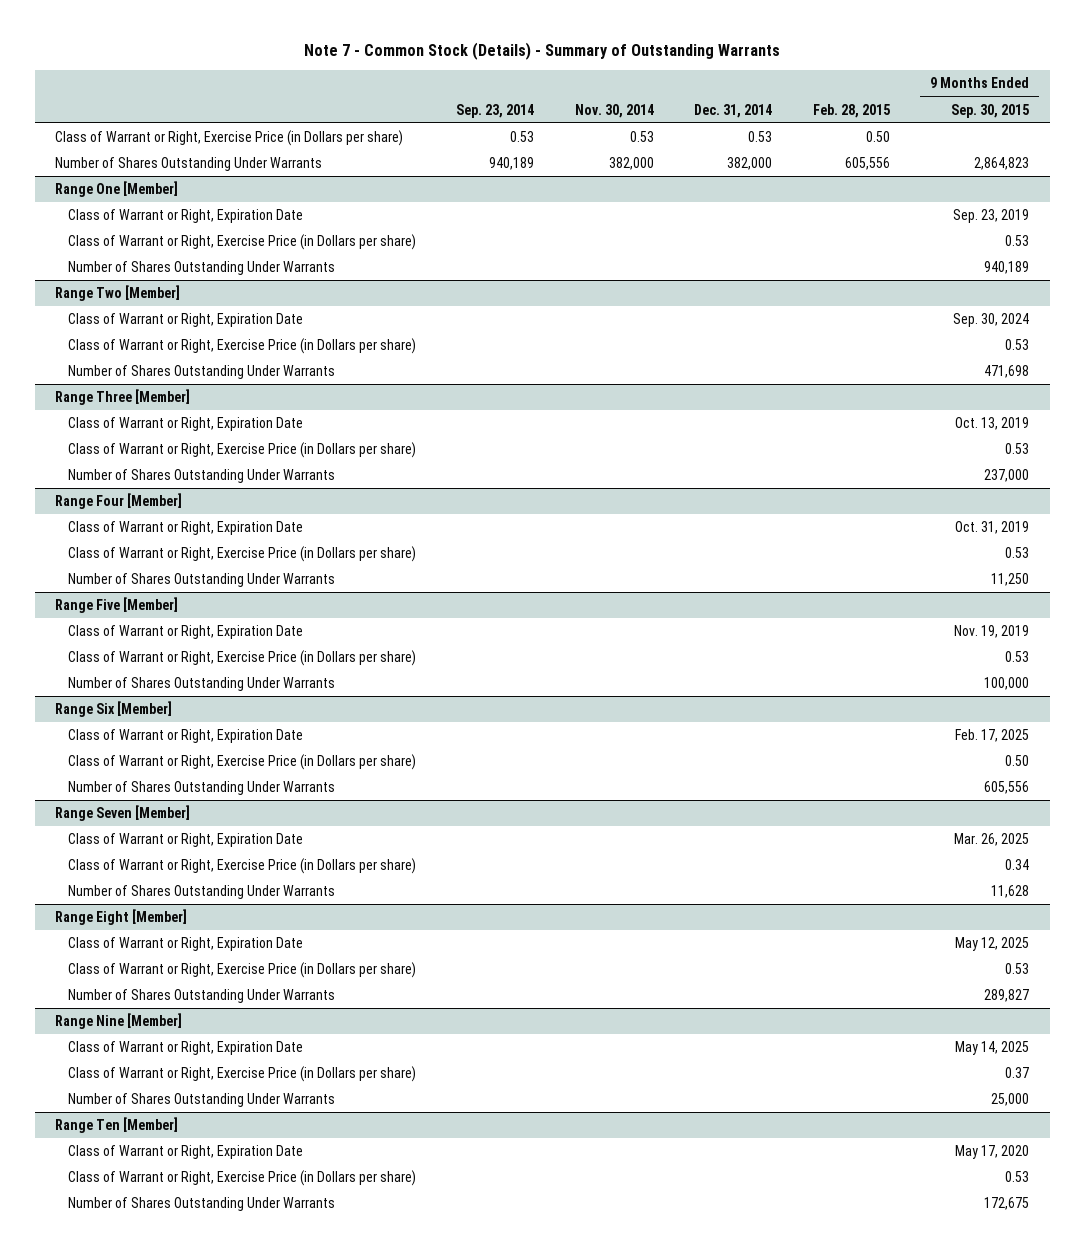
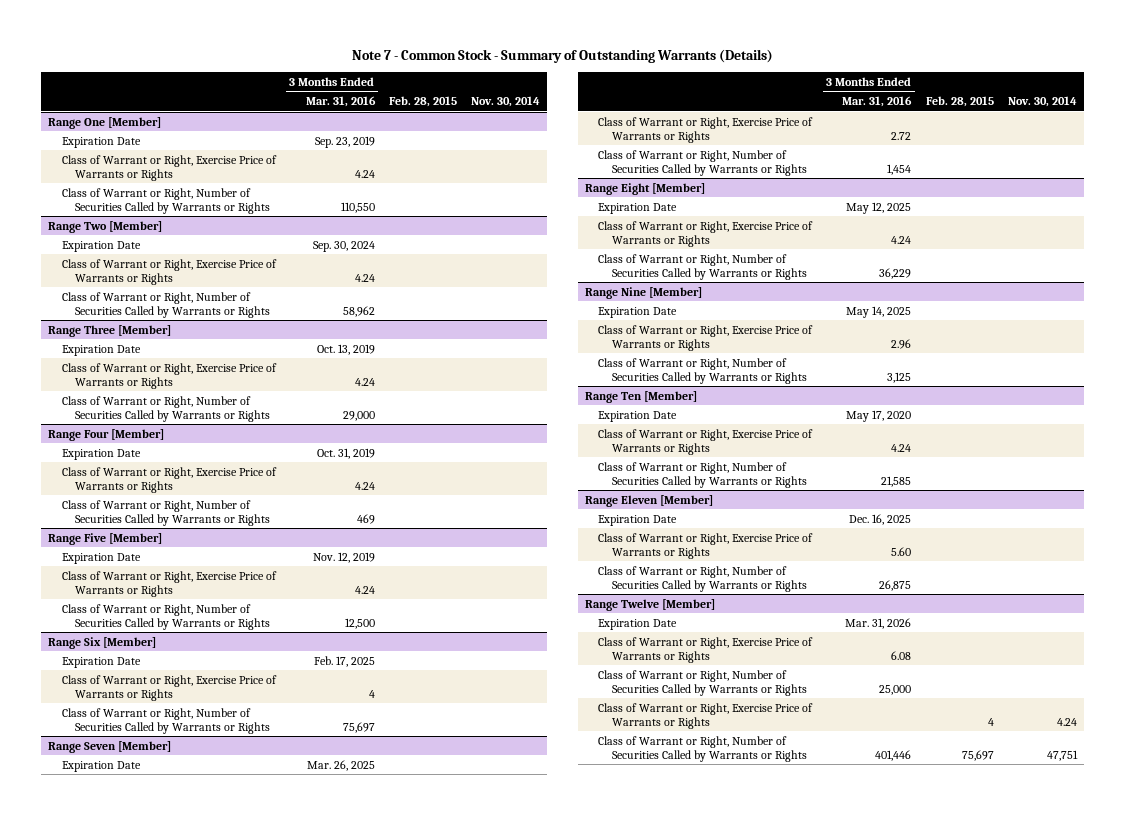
- Note 7 - Common Stock (Details) - Summary of Outstanding Warrants
+ Note 7 - Common Stock - Summary of Outstanding Warrants (Details)
- | Sep. 23, 2014 | Nov. 30, 2014 | Dec. 31, 2014 | Feb. 28, 2015 | 9 Months Ended Sep. 30, 2015
+ | 3 Months Ended Mar. 31, 2016 | Feb. 28, 2015 | Nov. 30, 2014
- Class of Warrant or Right, Exercise Price (in Dollars per share) | 0.53 | 0.53 | 0.53 | 0.50 |
- Number of Shares Outstanding Under Warrants | 940,189 | 382,000 | 382,000 | 605,556 | 2,864,823
@ Range One [Member]
- Class of Warrant or Right, Expiration Date | | | | | Sep. 23, 2019
- Class of Warrant or Right, Exercise Price (in Dollars per share) | | | | | 0.53
- Number of Shares Outstanding Under Warrants | | | | | 940,189
+ Expiration Date | Sep. 23, 2019 | |
+ Class of Warrant or Right, Exercise Price of Warrants or Rights | 4.24 | |
+ Class of Warrant or Right, Number of Securities Called by Warrants or Rights | 110,550 | |
@ Range Two [Member]
- Class of Warrant or Right, Expiration Date | | | | | Sep. 30, 2024
- Class of Warrant or Right, Exercise Price (in Dollars per share) | | | | | 0.53
- Number of Shares Outstanding Under Warrants | | | | | 471,698
+ Expiration Date | Sep. 30, 2024 | |
+ Class of Warrant or Right, Exercise Price of Warrants or Rights | 4.24 | |
+ Class of Warrant or Right, Number of Securities Called by Warrants or Rights | 58,962 | |
@ Range Three [Member]
- Class of Warrant or Right, Expiration Date | | | | | Oct. 13, 2019
- Class of Warrant or Right, Exercise Price (in Dollars per share) | | | | | 0.53
- Number of Shares Outstanding Under Warrants | | | | | 237,000
+ Expiration Date | Oct. 13, 2019 | |
+ Class of Warrant or Right, Exercise Price of Warrants or Rights | 4.24 | |
+ Class of Warrant or Right, Number of Securities Called by Warrants or Rights | 29,000 | |
@ Range Four [Member]
- Class of Warrant or Right, Expiration Date | | | | | Oct. 31, 2019
- Class of Warrant or Right, Exercise Price (in Dollars per share) | | | | | 0.53
- Number of Shares Outstanding Under Warrants | | | | | 11,250
+ Expiration Date | Oct. 31, 2019 | |
+ Class of Warrant or Right, Exercise Price of Warrants or Rights | 4.24 | |
+ Class of Warrant or Right, Number of Securities Called by Warrants or Rights | 469 | |
@ Range Five [Member]
- Class of Warrant or Right, Expiration Date | | | | | Nov. 19, 2019
- Class of Warrant or Right, Exercise Price (in Dollars per share) | | | | | 0.53
- Number of Shares Outstanding Under Warrants | | | | | 100,000
+ Expiration Date | Nov. 12, 2019 | |
+ Class of Warrant or Right, Exercise Price of Warrants or Rights | 4.24 | |
+ Class of Warrant or Right, Number of Securities Called by Warrants or Rights | 12,500 | |
@ Range Six [Member]
- Class of Warrant or Right, Expiration Date | | | | | Feb. 17, 2025
- Class of Warrant or Right, Exercise Price (in Dollars per share) | | | | | 0.50
- Number of Shares Outstanding Under Warrants | | | | | 605,556
+ Expiration Date | Feb. 17, 2025 | |
+ Class of Warrant or Right, Exercise Price of Warrants or Rights | 4 | |
+ Class of Warrant or Right, Number of Securities Called by Warrants or Rights | 75,697 | |
@ Range Seven [Member]
- Class of Warrant or Right, Expiration Date | | | | | Mar. 26, 2025
- Class of Warrant or Right, Exercise Price (in Dollars per share) | | | | | 0.34
- Number of Shares Outstanding Under Warrants | | | | | 11,628
+ Expiration Date | Mar. 26, 2025 | |
+ Class of Warrant or Right, Exercise Price of Warrants or Rights | 2.72 | |
+ Class of Warrant or Right, Number of Securities Called by Warrants or Rights | 1,454 | |
@ Range Eight [Member]
- Class of Warrant or Right, Expiration Date | | | | | May 12, 2025
- Class of Warrant or Right, Exercise Price (in Dollars per share) | | | | | 0.53
- Number of Shares Outstanding Under Warrants | | | | | 289,827
+ Expiration Date | May 12, 2025 | |
+ Class of Warrant or Right, Exercise Price of Warrants or Rights | 4.24 | |
+ Class of Warrant or Right, Number of Securities Called by Warrants or Rights | 36,229 | |
@ Range Nine [Member]
- Class of Warrant or Right, Expiration Date | | | | | May 14, 2025
- Class of Warrant or Right, Exercise Price (in Dollars per share) | | | | | 0.37
- Number of Shares Outstanding Under Warrants | | | | | 25,000
+ Expiration Date | May 14, 2025 | |
+ Class of Warrant or Right, Exercise Price of Warrants or Rights | 2.96 | |
+ Class of Warrant or Right, Number of Securities Called by Warrants or Rights | 3,125 | |
@ Range Ten [Member]
- Class of Warrant or Right, Expiration Date | | | | | May 17, 2020
- Class of Warrant or Right, Exercise Price (in Dollars per share) | | | | | 0.53
- Number of Shares Outstanding Under Warrants | | | | | 172,675
+ Expiration Date | May 17, 2020 | |
+ Class of Warrant or Right, Exercise Price of Warrants or Rights | 4.24 | |
+ Class of Warrant or Right, Number of Securities Called by Warrants or Rights | 21,585 | |
+ Range Eleven [Member]
+ Expiration Date | Dec. 16, 2025 | |
+ Class of Warrant or Right, Exercise Price of Warrants or Rights | 5.60 | |
+ Class of Warrant or Right, Number of Securities Called by Warrants or Rights | 26,875 | |
+ Range Twelve [Member]
+ Expiration Date | Mar. 31, 2026 | |
+ Class of Warrant or Right, Exercise Price of Warrants or Rights | 6.08 | |
+ Class of Warrant or Right, Number of Securities Called by Warrants or Rights | 25,000 | |
+ Class of Warrant or Right, Exercise Price of Warrants or Rights | | 4 | 4.24
+ Class of Warrant or Right, Number of Securities Called by Warrants or Rights | 401,446 | 75,697 | 47,751

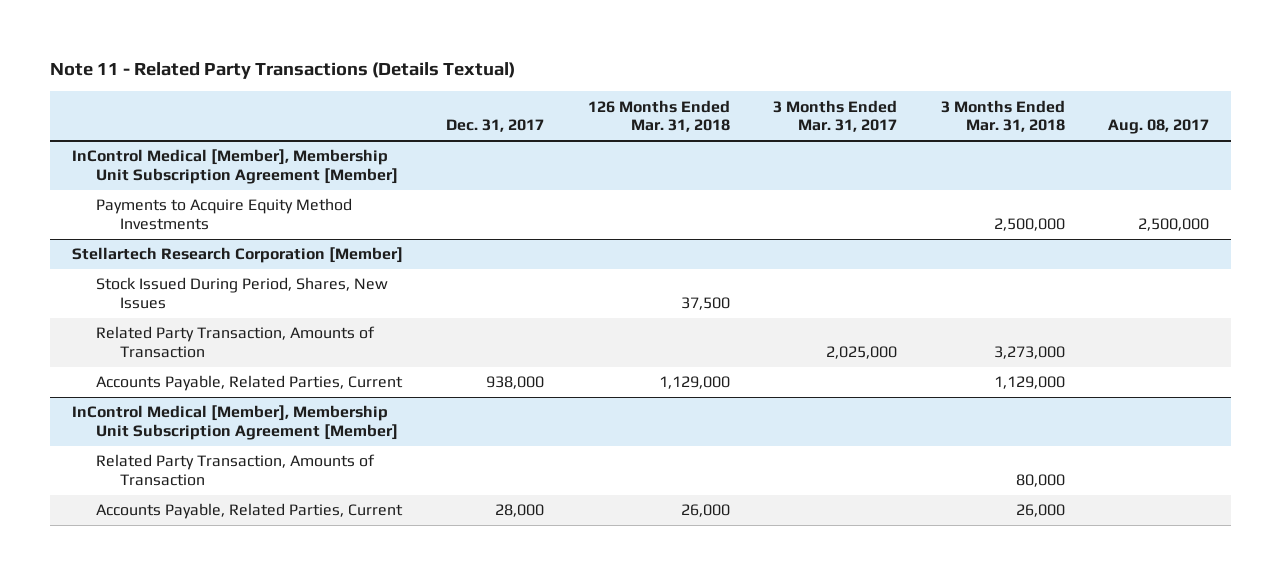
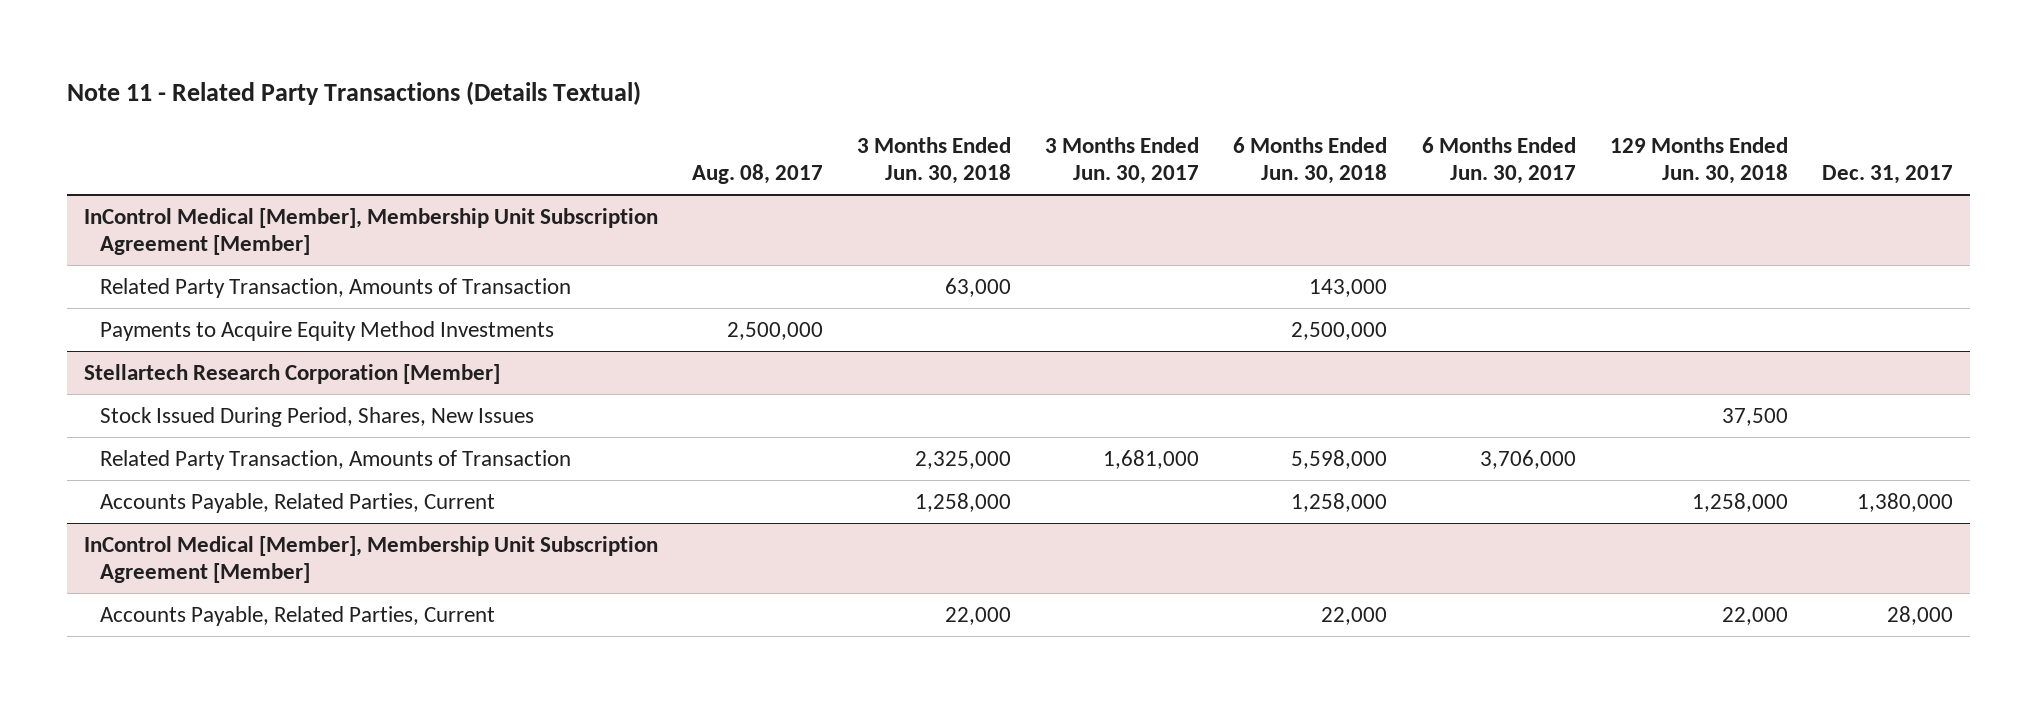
- | Dec. 31, 2017 | 126 Months Ended Mar. 31, 2018 | 3 Months Ended Mar. 31, 2017 | 3 Months Ended Mar. 31, 2018 | Aug. 08, 2017
+ | Aug. 08, 2017 | 3 Months Ended Jun. 30, 2018 | 3 Months Ended Jun. 30, 2017 | 6 Months Ended Jun. 30, 2018 | 6 Months Ended Jun. 30, 2017 | 129 Months Ended Jun. 30, 2018 | Dec. 31, 2017
@ InControl Medical [Member], Membership Unit Subscription Agreement [Member]
moved up: Related Party Transaction, Amounts of Transaction | | 63,000 | | 143,000 | | |
@ Stellartech Research Corporation [Member]
- Accounts Payable, Related Parties, Current | 938,000 | 1,129,000 | | 1,129,000 |
+ Accounts Payable, Related Parties, Current | | 1,258,000 | | 1,258,000 | | 1,258,000 | 1,380,000

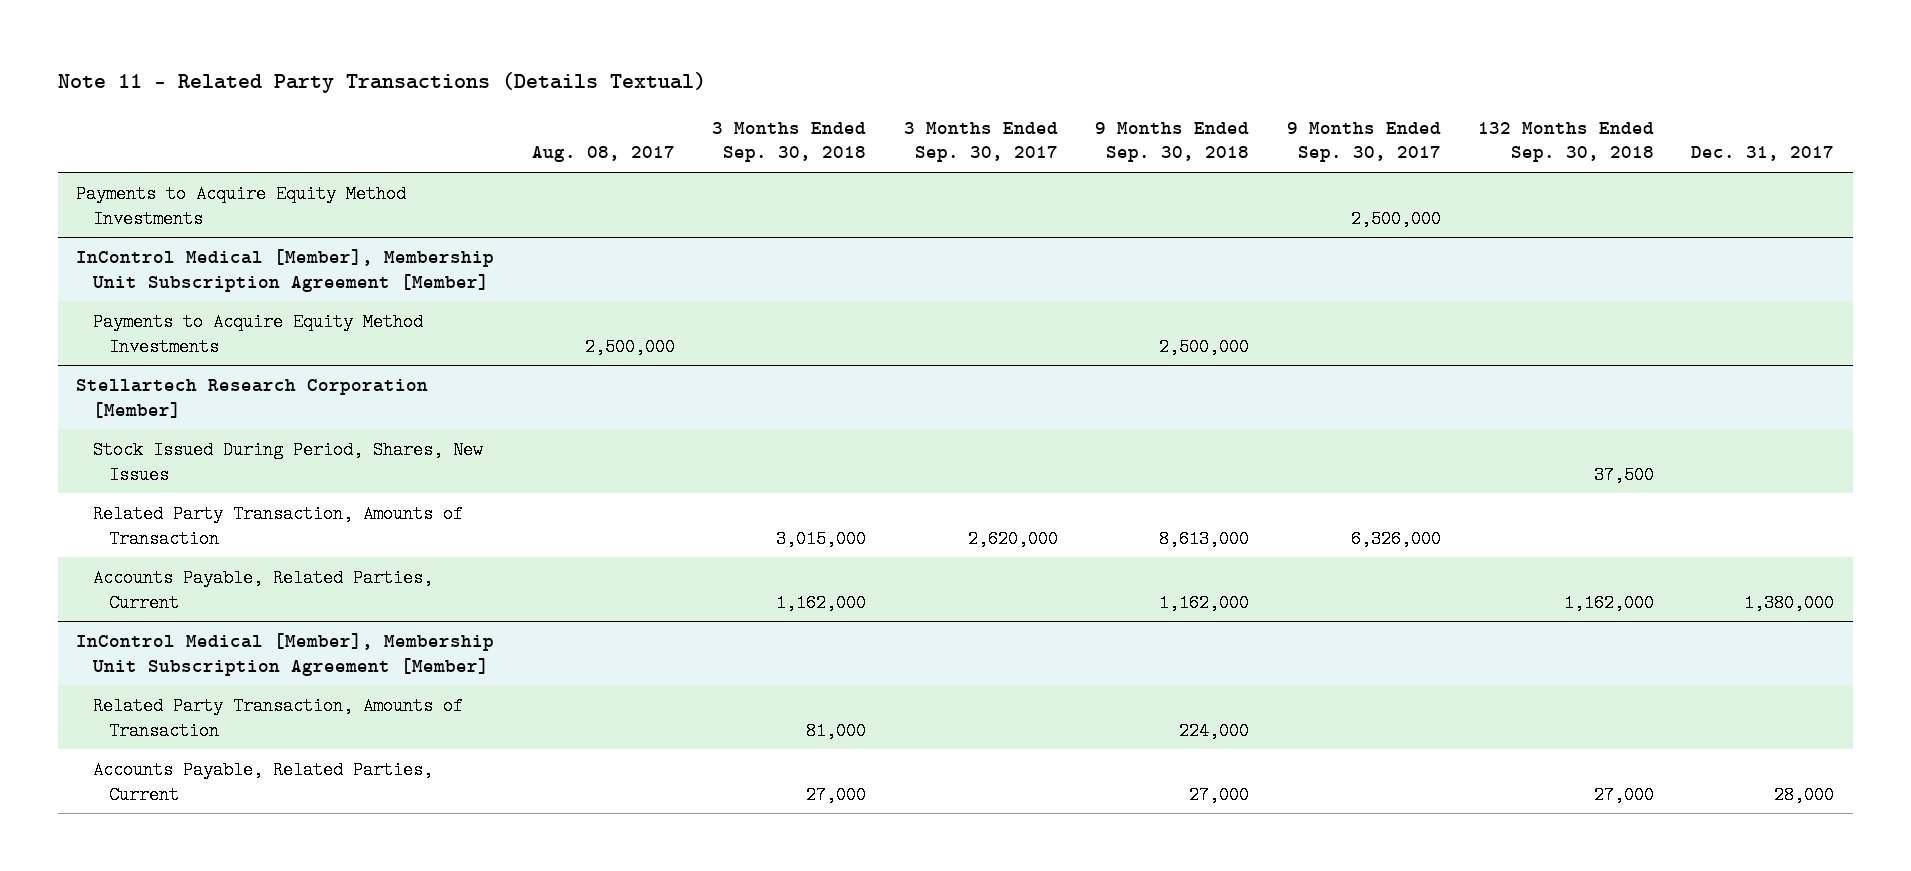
- | Aug. 08, 2017 | 3 Months Ended Jun. 30, 2018 | 3 Months Ended Jun. 30, 2017 | 6 Months Ended Jun. 30, 2018 | 6 Months Ended Jun. 30, 2017 | 129 Months Ended Jun. 30, 2018 | Dec. 31, 2017
+ | Aug. 08, 2017 | 3 Months Ended Sep. 30, 2018 | 3 Months Ended Sep. 30, 2017 | 9 Months Ended Sep. 30, 2018 | 9 Months Ended Sep. 30, 2017 | 132 Months Ended Sep. 30, 2018 | Dec. 31, 2017
+ Payments to Acquire Equity Method Investments | | | | | 2,500,000 | |
@ InControl Medical [Member], Membership Unit Subscription Agreement [Member]
moved down: Related Party Transaction, Amounts of Transaction | | 81,000 | | 224,000 | | |

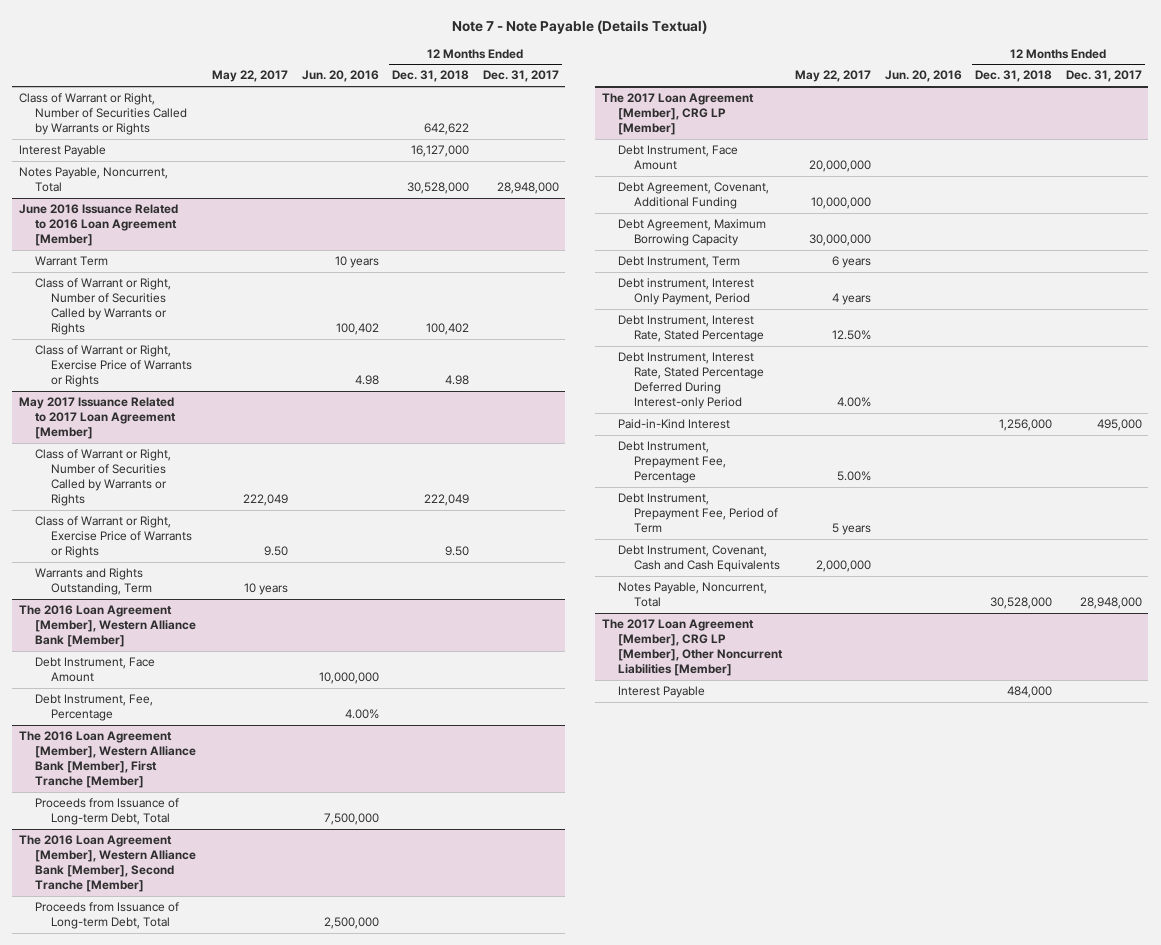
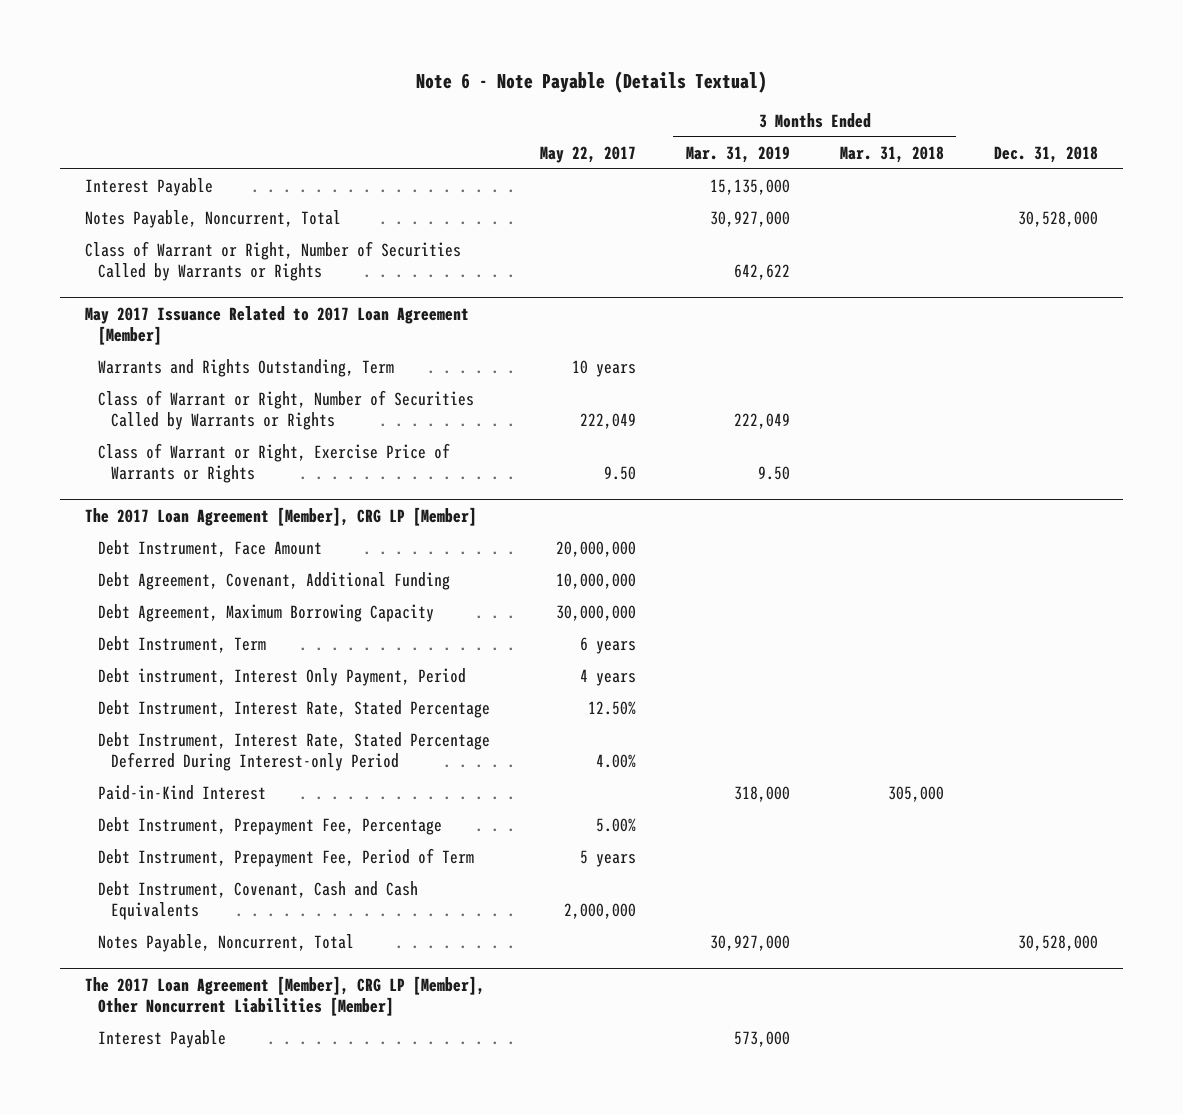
- Note 7 - Note Payable (Details Textual)
+ Note 6 - Note Payable (Details Textual)
- | May 22, 2017 | Jun. 20, 2016 | 12 Months Ended Dec. 31, 2018 | 12 Months Ended Dec. 31, 2017
+ | May 22, 2017 | 3 Months Ended Mar. 31, 2019 | 3 Months Ended Mar. 31, 2018 | Dec. 31, 2018
- June 2016 Issuance Related to 2016 Loan Agreement [Member]
- Warrant Term | | 10 years | |
- Class of Warrant or Right, Number of Securities Called by Warrants or Rights | | 100,402 | 100,402 |
- Class of Warrant or Right, Exercise Price of Warrants or Rights | | 4.98 | 4.98 |
moved down: Class of Warrant or Right, Number of Securities Called by Warrants or Rights | | 642,622 | |
@ May 2017 Issuance Related to 2017 Loan Agreement [Member]
moved up: Warrants and Rights Outstanding, Term | 10 years | | |
- The 2016 Loan Agreement [Member], Western Alliance Bank [Member]
- Debt Instrument, Face Amount | | 10,000,000 | |
- Debt Instrument, Fee, Percentage | | 4.00% | |
- The 2016 Loan Agreement [Member], Western Alliance Bank [Member], First Tranche [Member]
- Proceeds from Issuance of Long-term Debt, Total | | 7,500,000 | |
- The 2016 Loan Agreement [Member], Western Alliance Bank [Member], Second Tranche [Member]
- Proceeds from Issuance of Long-term Debt, Total | | 2,500,000 | |

